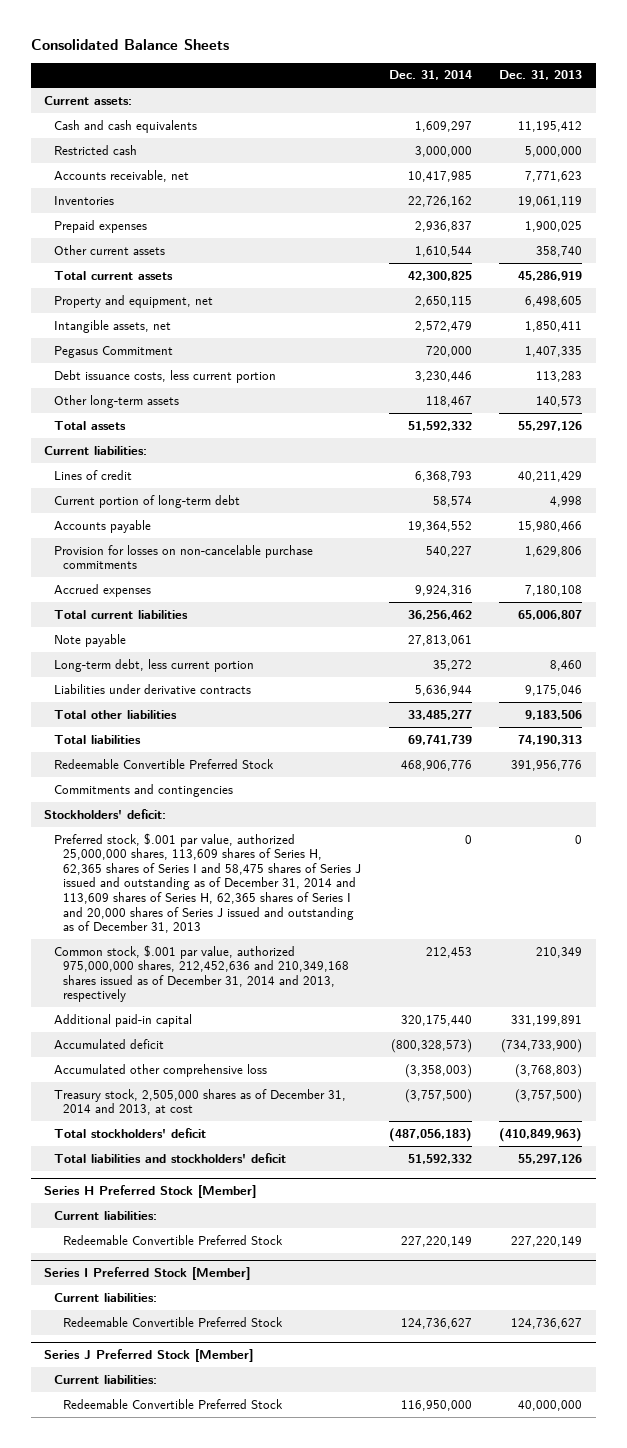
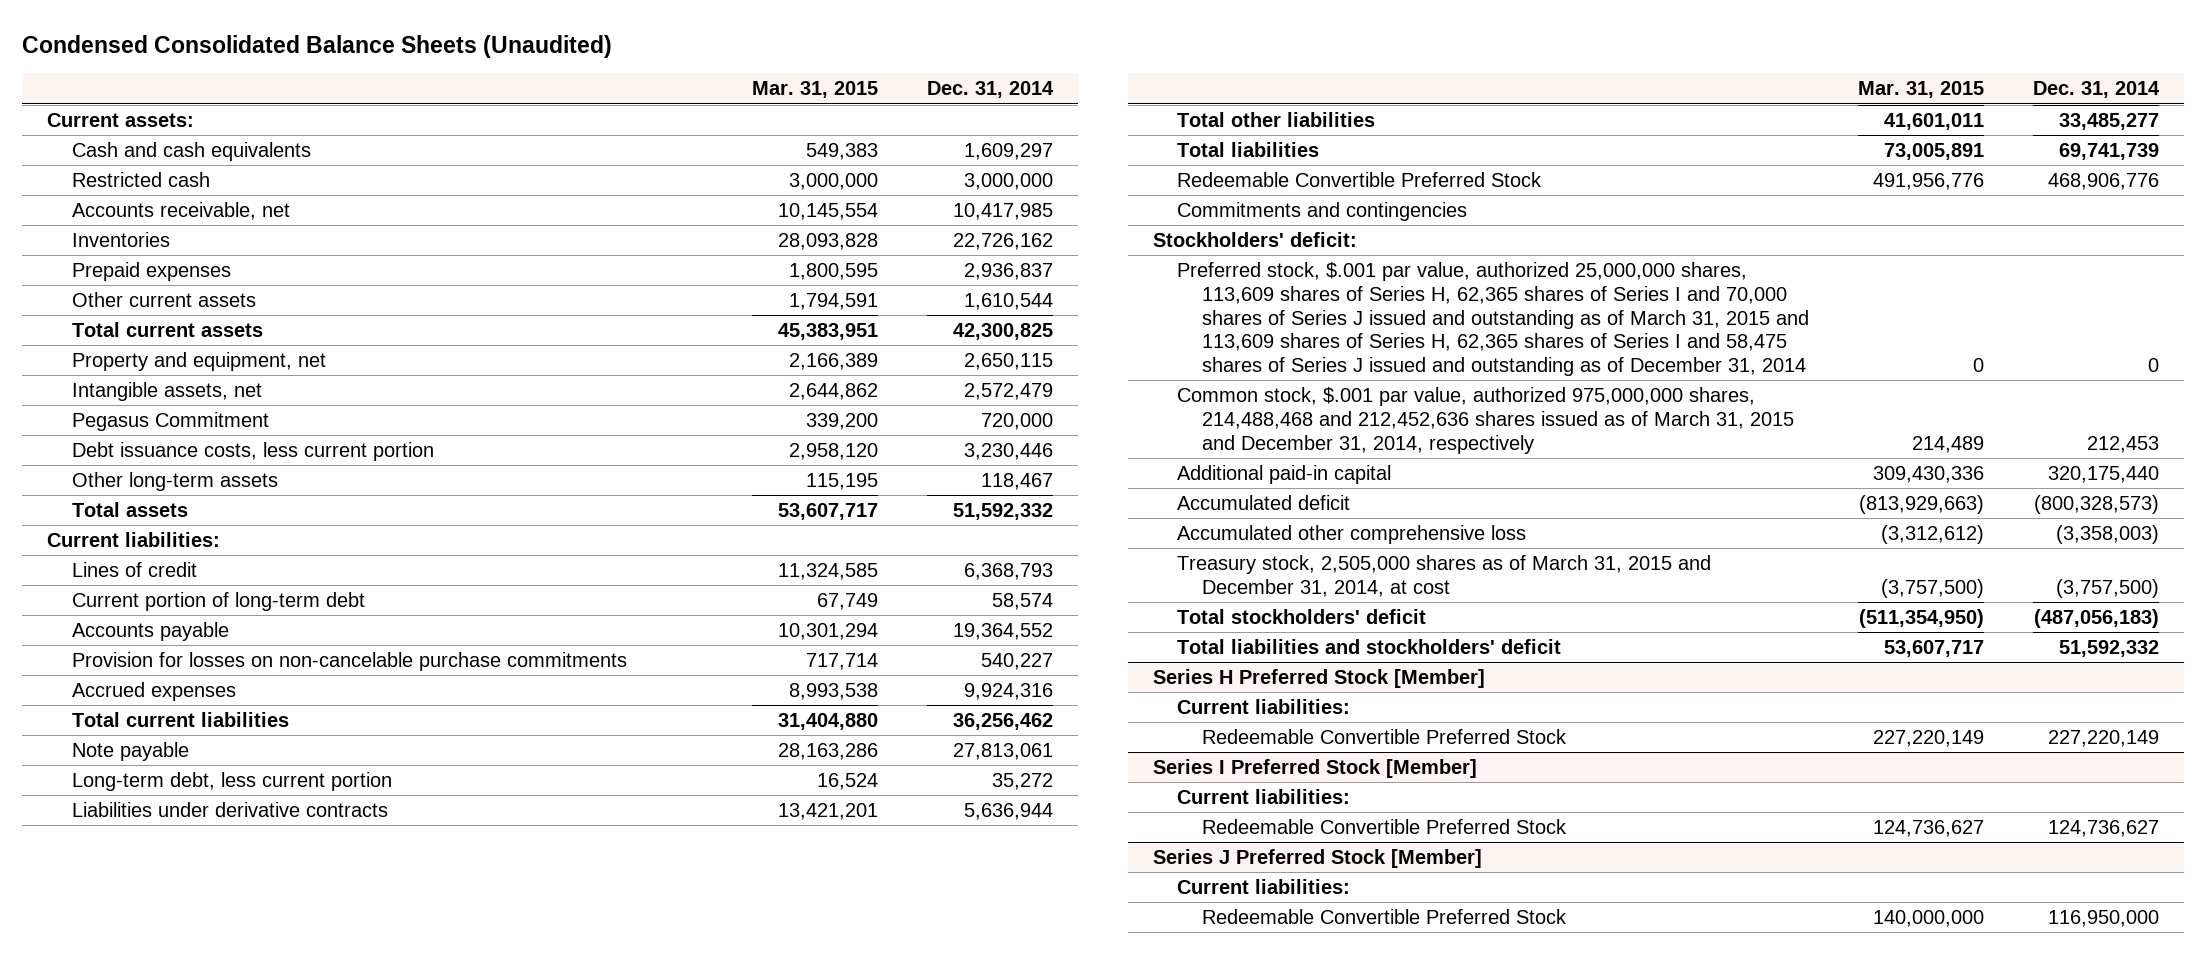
- Consolidated Balance Sheets
+ Condensed Consolidated Balance Sheets (Unaudited)
- | Dec. 31, 2014 | Dec. 31, 2013
+ | Mar. 31, 2015 | Dec. 31, 2014
- Preferred stock, $.001 par value, authorized 25,000,000 shares, 113,609 shares of Series H, 62,365 shares of Series I and 58,475 shares of Series J issued and outstanding as of December 31, 2014 and 113,609 shares of Series H, 62,365 shares of Series I and 20,000 shares of Series J issued and outstanding as of December 31, 2013 | 0 | 0
- Common stock, $.001 par value, authorized 975,000,000 shares, 212,452,636 and 210,349,168 shares issued as of December 31, 2014 and 2013, respectively | 212,453 | 210,349
+ Preferred stock, $.001 par value, authorized 25,000,000 shares, 113,609 shares of Series H, 62,365 shares of Series I and 70,000 shares of Series J issued and outstanding as of March 31, 2015 and 113,609 shares of Series H, 62,365 shares of Series I and 58,475 shares of Series J issued and outstanding as of December 31, 2014 | 0 | 0
+ Common stock, $.001 par value, authorized 975,000,000 shares, 214,488,468 and 212,452,636 shares issued as of March 31, 2015 and December 31, 2014, respectively | 214,489 | 212,453
- Treasury stock, 2,505,000 shares as of December 31, 2014 and 2013, at cost | (3,757,500) | (3,757,500)
+ Treasury stock, 2,505,000 shares as of March 31, 2015 and December 31, 2014, at cost | (3,757,500) | (3,757,500)

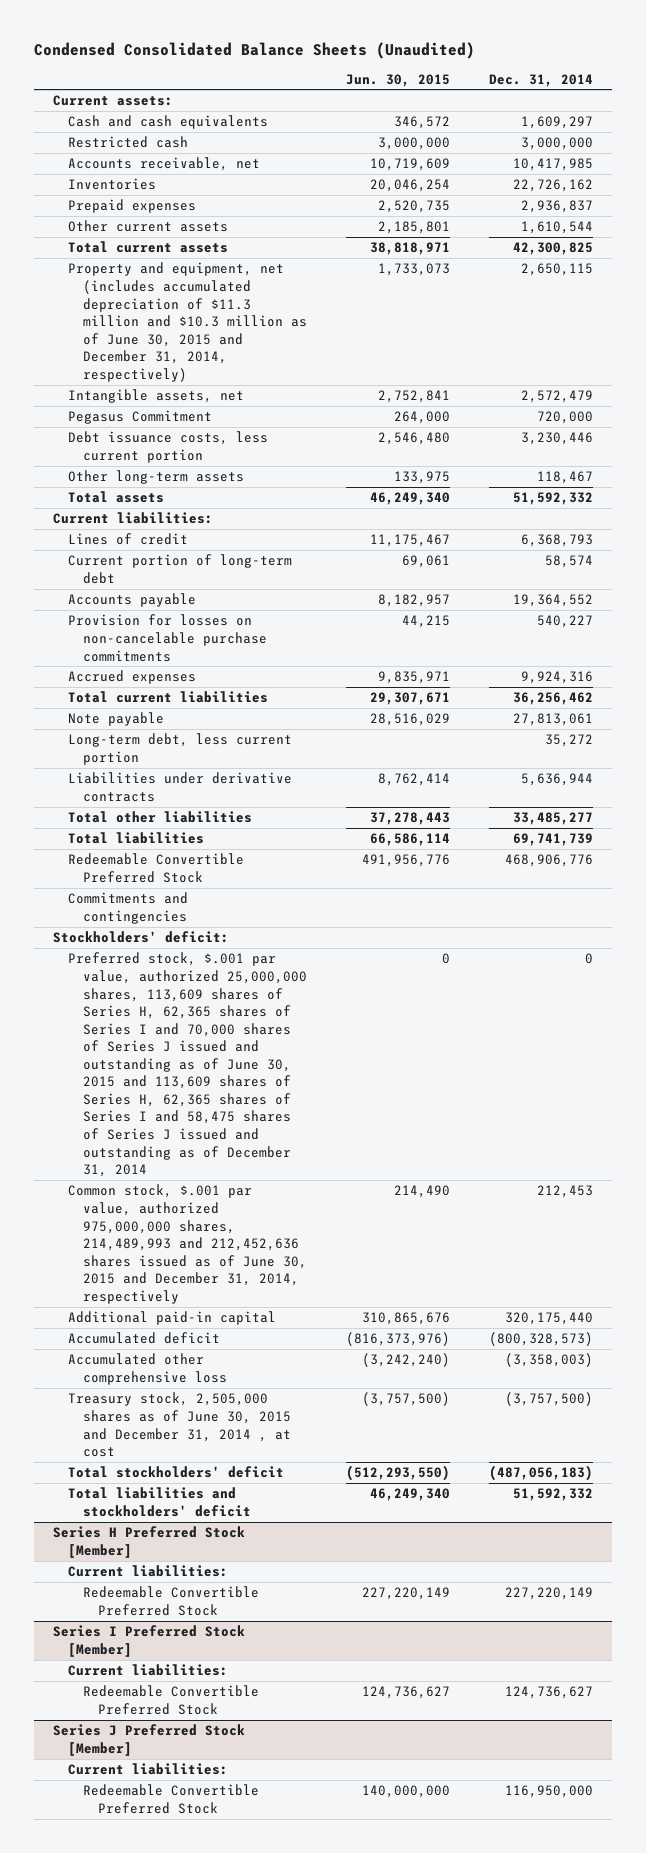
- | Mar. 31, 2015 | Dec. 31, 2014
+ | Jun. 30, 2015 | Dec. 31, 2014
- Property and equipment, net | 2,166,389 | 2,650,115
+ Property and equipment, net (includes accumulated depreciation of $11.3 million and $10.3 million as of June 30, 2015 and December 31, 2014, respectively) | 1,733,073 | 2,650,115
- Preferred stock, $.001 par value, authorized 25,000,000 shares, 113,609 shares of Series H, 62,365 shares of Series I and 70,000 shares of Series J issued and outstanding as of March 31, 2015 and 113,609 shares of Series H, 62,365 shares of Series I and 58,475 shares of Series J issued and outstanding as of December 31, 2014 | 0 | 0
- Common stock, $.001 par value, authorized 975,000,000 shares, 214,488,468 and 212,452,636 shares issued as of March 31, 2015 and December 31, 2014, respectively | 214,489 | 212,453
+ Preferred stock, $.001 par value, authorized 25,000,000 shares, 113,609 shares of Series H, 62,365 shares of Series I and 70,000 shares of Series J issued and outstanding as of June 30, 2015 and 113,609 shares of Series H, 62,365 shares of Series I and 58,475 shares of Series J issued and outstanding as of December 31, 2014 | 0 | 0
+ Common stock, $.001 par value, authorized 975,000,000 shares, 214,489,993 and 212,452,636 shares issued as of June 30, 2015 and December 31, 2014, respectively | 214,490 | 212,453
- Treasury stock, 2,505,000 shares as of March 31, 2015 and December 31, 2014, at cost | (3,757,500) | (3,757,500)
+ Treasury stock, 2,505,000 shares as of June 30, 2015 and December 31, 2014 , at cost | (3,757,500) | (3,757,500)

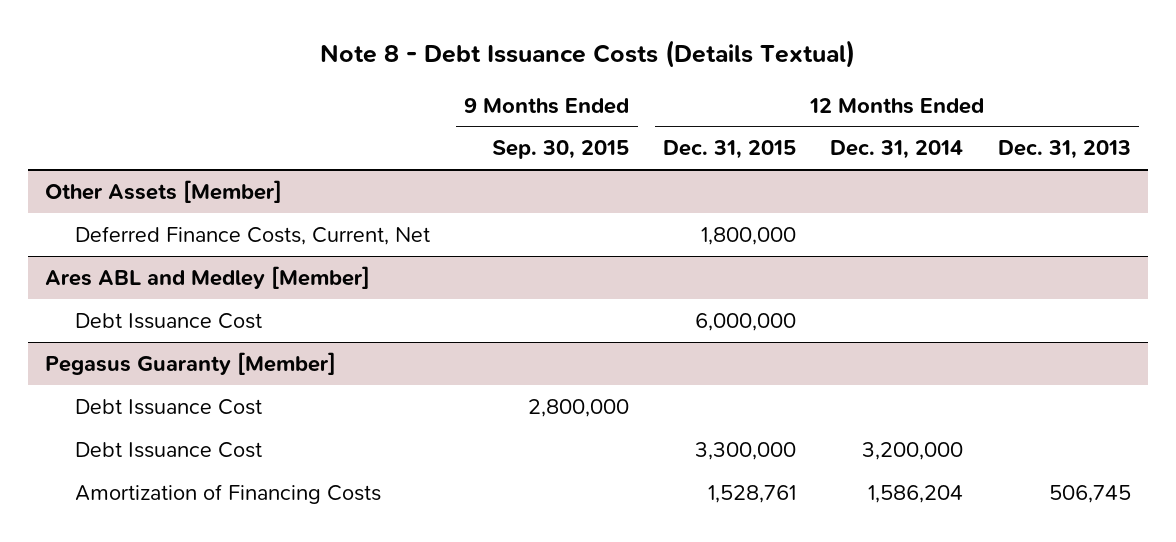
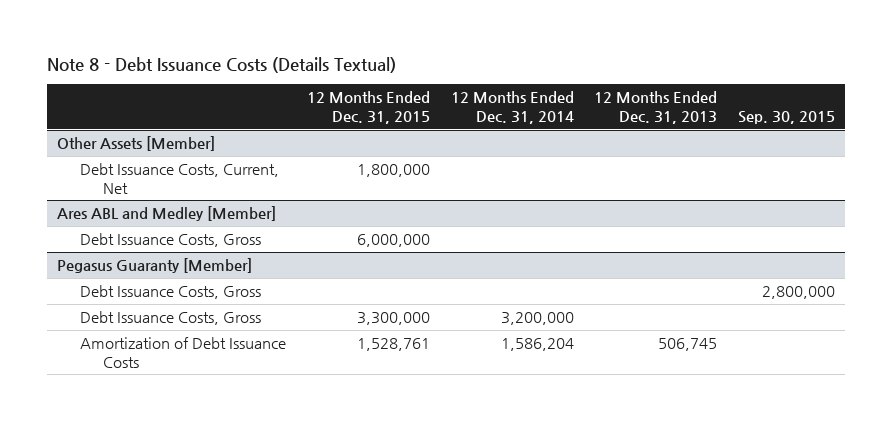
- | 9 Months Ended Sep. 30, 2015 | 12 Months Ended Dec. 31, 2015 | 12 Months Ended Dec. 31, 2014 | 12 Months Ended Dec. 31, 2013
+ | 12 Months Ended Dec. 31, 2015 | 12 Months Ended Dec. 31, 2014 | 12 Months Ended Dec. 31, 2013 | Sep. 30, 2015
@ Other Assets [Member]
- Deferred Finance Costs, Current, Net | | 1,800,000 | |
+ Debt Issuance Costs, Current, Net | 1,800,000 | | |
@ Ares ABL and Medley [Member]
- Debt Issuance Cost | | 6,000,000 | |
+ Debt Issuance Costs, Gross | 6,000,000 | | |
@ Pegasus Guaranty [Member]
- Debt Issuance Cost | 2,800,000 | | |
- Debt Issuance Cost | | 3,300,000 | 3,200,000 |
- Amortization of Financing Costs | | 1,528,761 | 1,586,204 | 506,745
+ Debt Issuance Costs, Gross | | | | 2,800,000
+ Debt Issuance Costs, Gross | 3,300,000 | 3,200,000 | |
+ Amortization of Debt Issuance Costs | 1,528,761 | 1,586,204 | 506,745 |

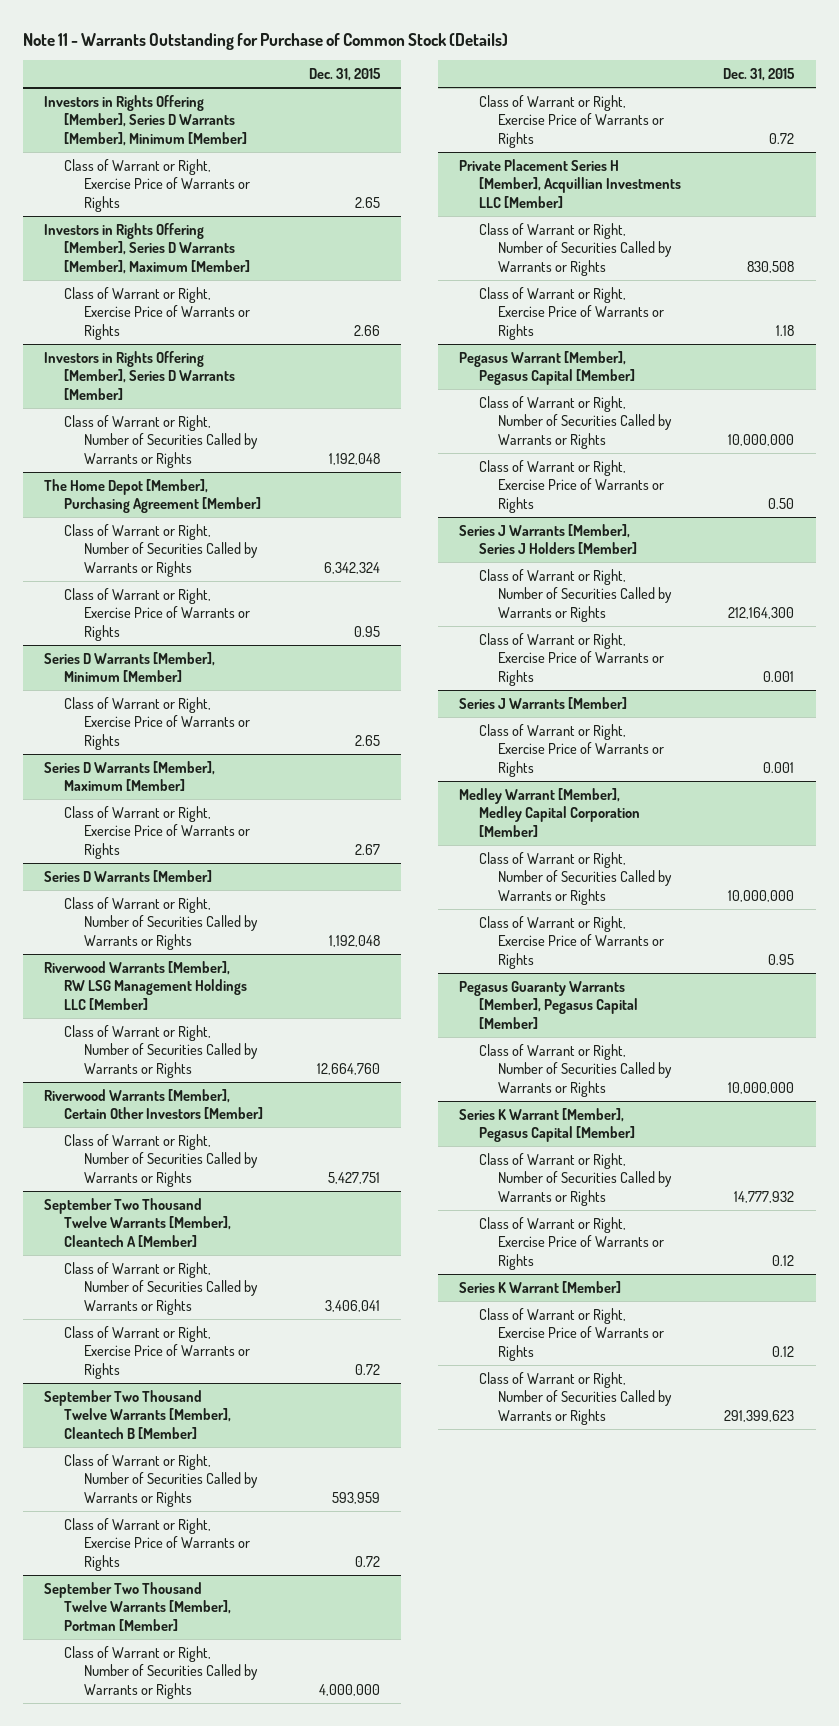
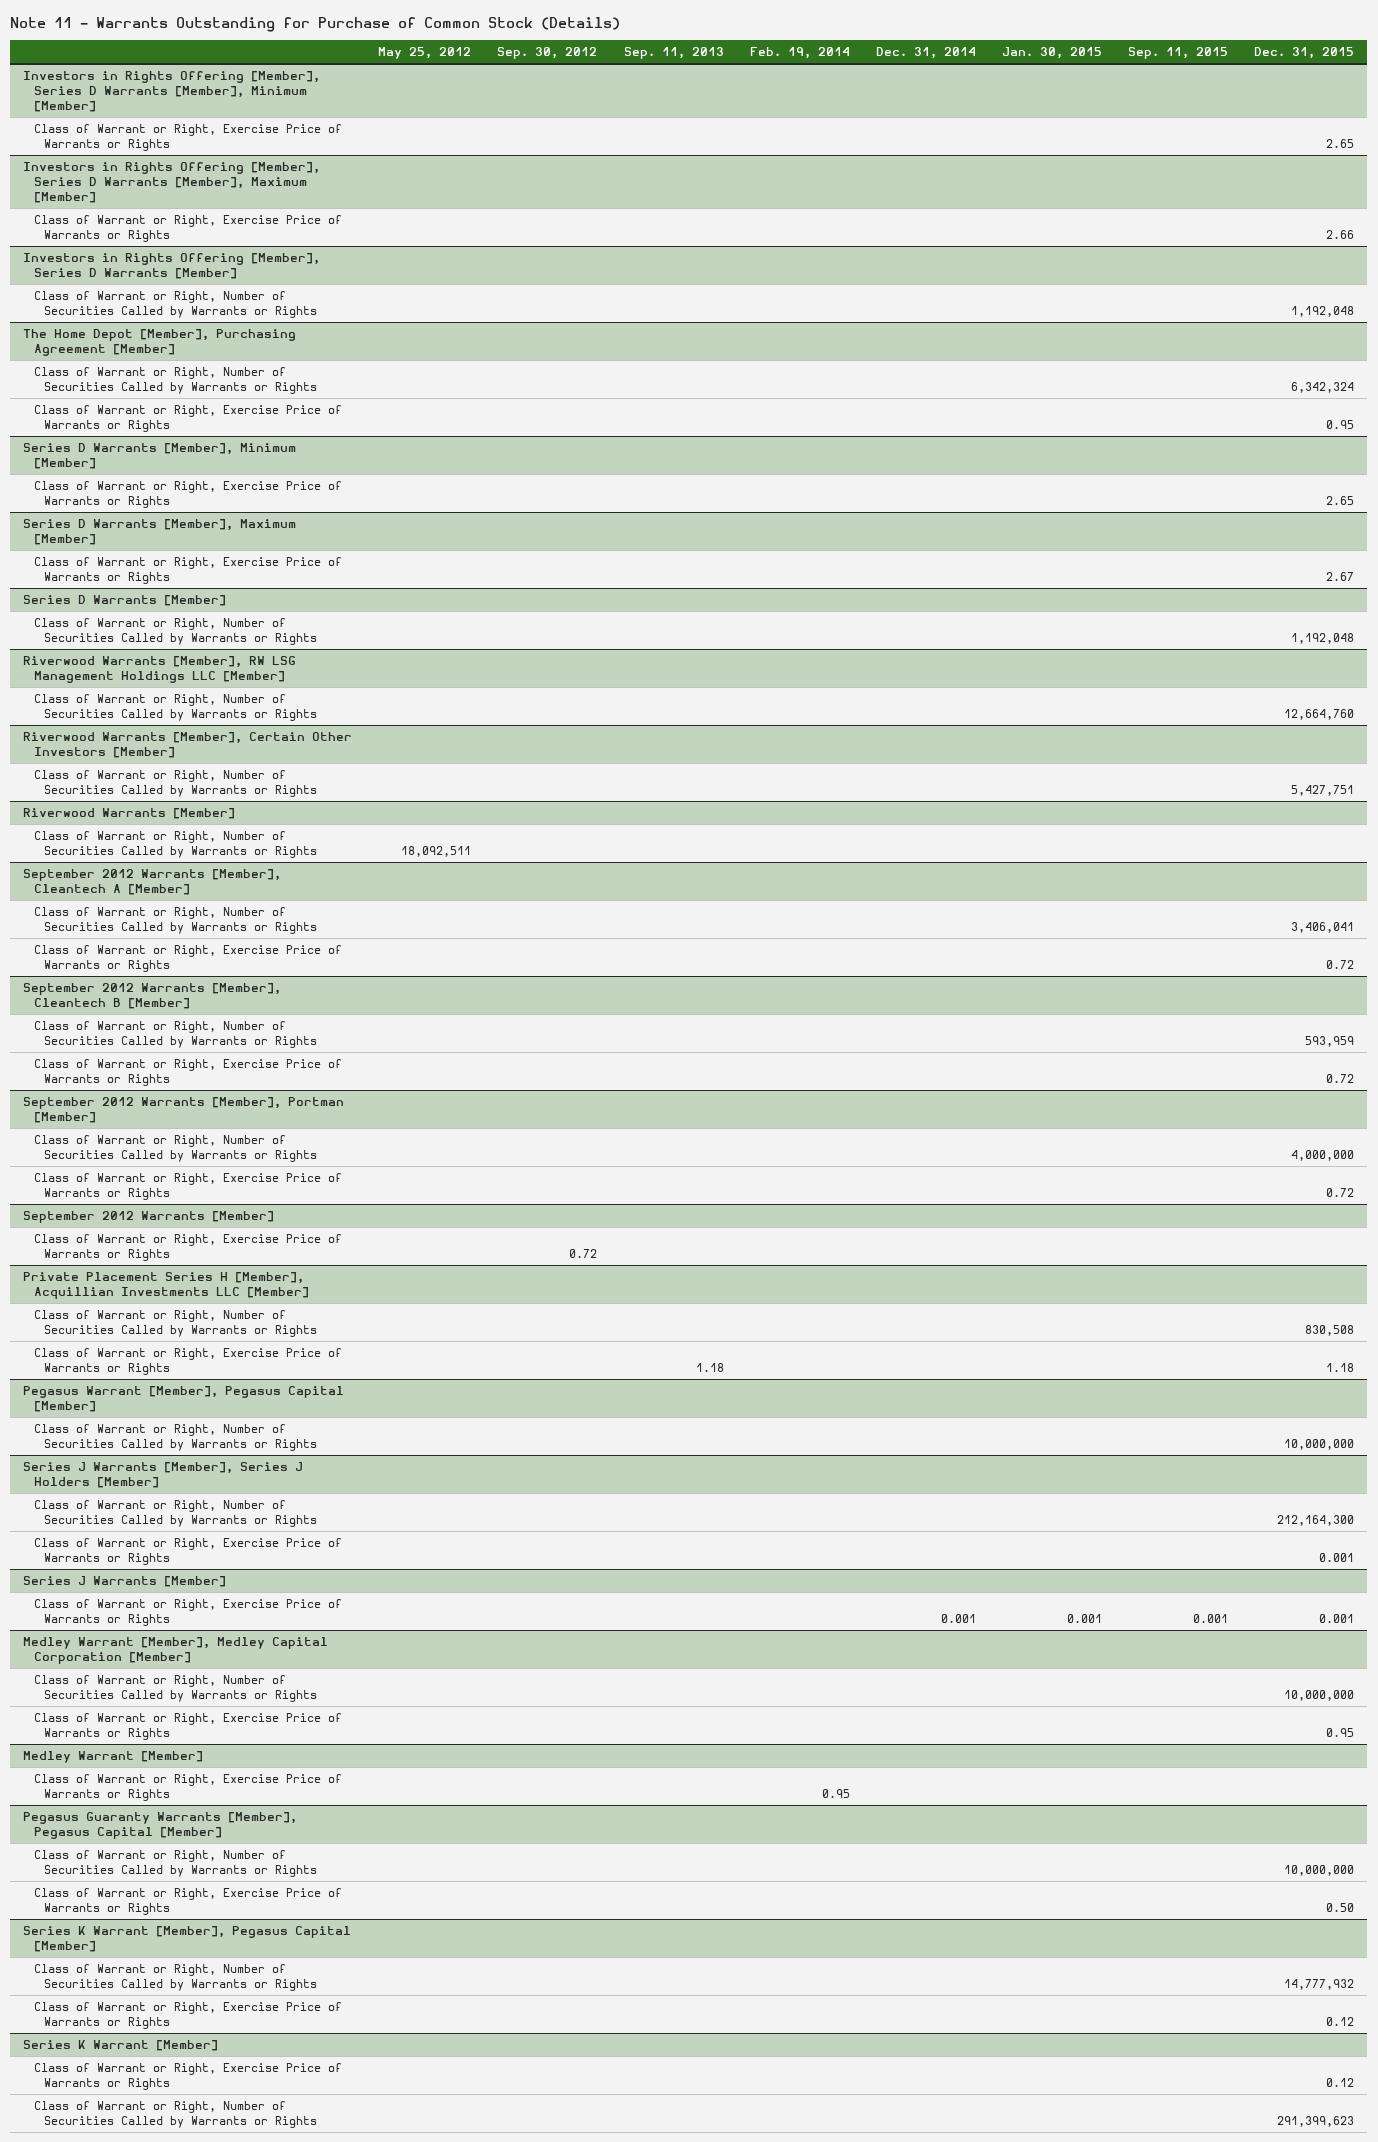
- | Dec. 31, 2015
+ | May 25, 2012 | Sep. 30, 2012 | Sep. 11, 2013 | Feb. 19, 2014 | Dec. 31, 2014 | Jan. 30, 2015 | Sep. 11, 2015 | Dec. 31, 2015
- September Two Thousand Twelve Warrants [Member], Cleantech A [Member]
+ Riverwood Warrants [Member]
+ Class of Warrant or Right, Number of Securities Called by Warrants or Rights | 18,092,511 | | | | | | |
+ September 2012 Warrants [Member], Cleantech A [Member]
- September Two Thousand Twelve Warrants [Member], Cleantech B [Member]
+ September 2012 Warrants [Member], Cleantech B [Member]
- September Two Thousand Twelve Warrants [Member], Portman [Member]
+ September 2012 Warrants [Member], Portman [Member]
+ September 2012 Warrants [Member]
+ Class of Warrant or Right, Exercise Price of Warrants or Rights | | 0.72 | | | | | |
@ Pegasus Warrant [Member], Pegasus Capital [Member]
- Class of Warrant or Right, Exercise Price of Warrants or Rights | 0.50
+ Medley Warrant [Member]
+ Class of Warrant or Right, Exercise Price of Warrants or Rights | | | | 0.95 | | | |
@ Pegasus Guaranty Warrants [Member], Pegasus Capital [Member]
+ Class of Warrant or Right, Exercise Price of Warrants or Rights | | | | | | | | 0.50

